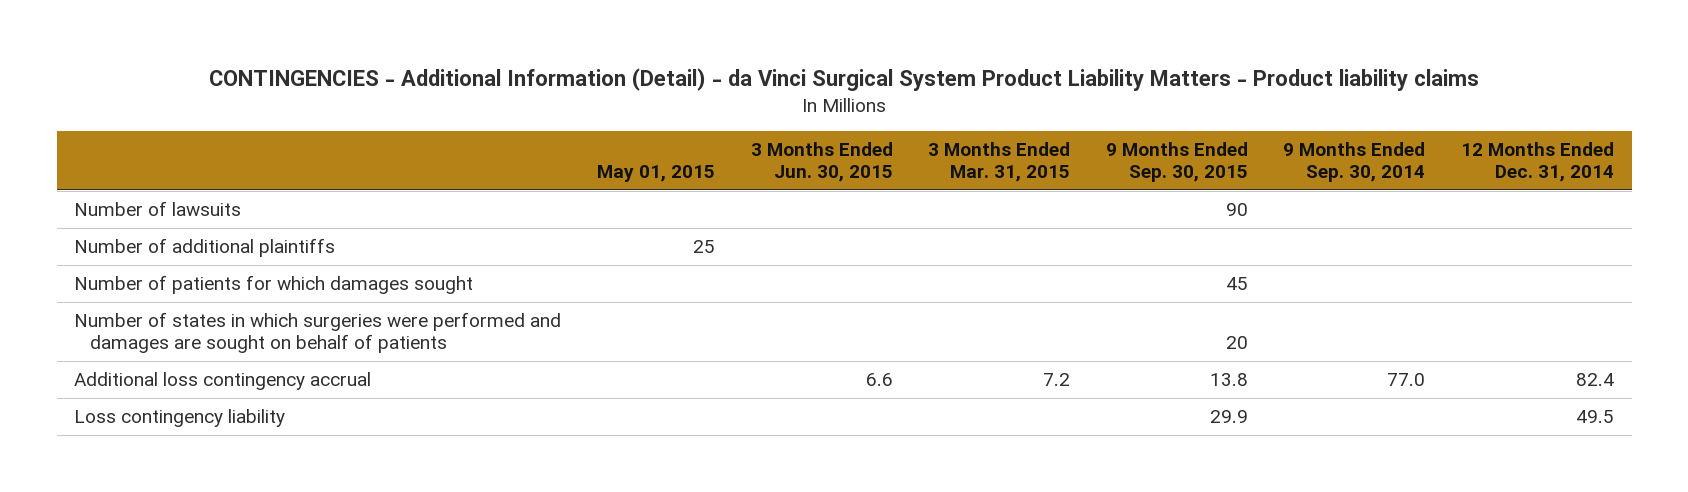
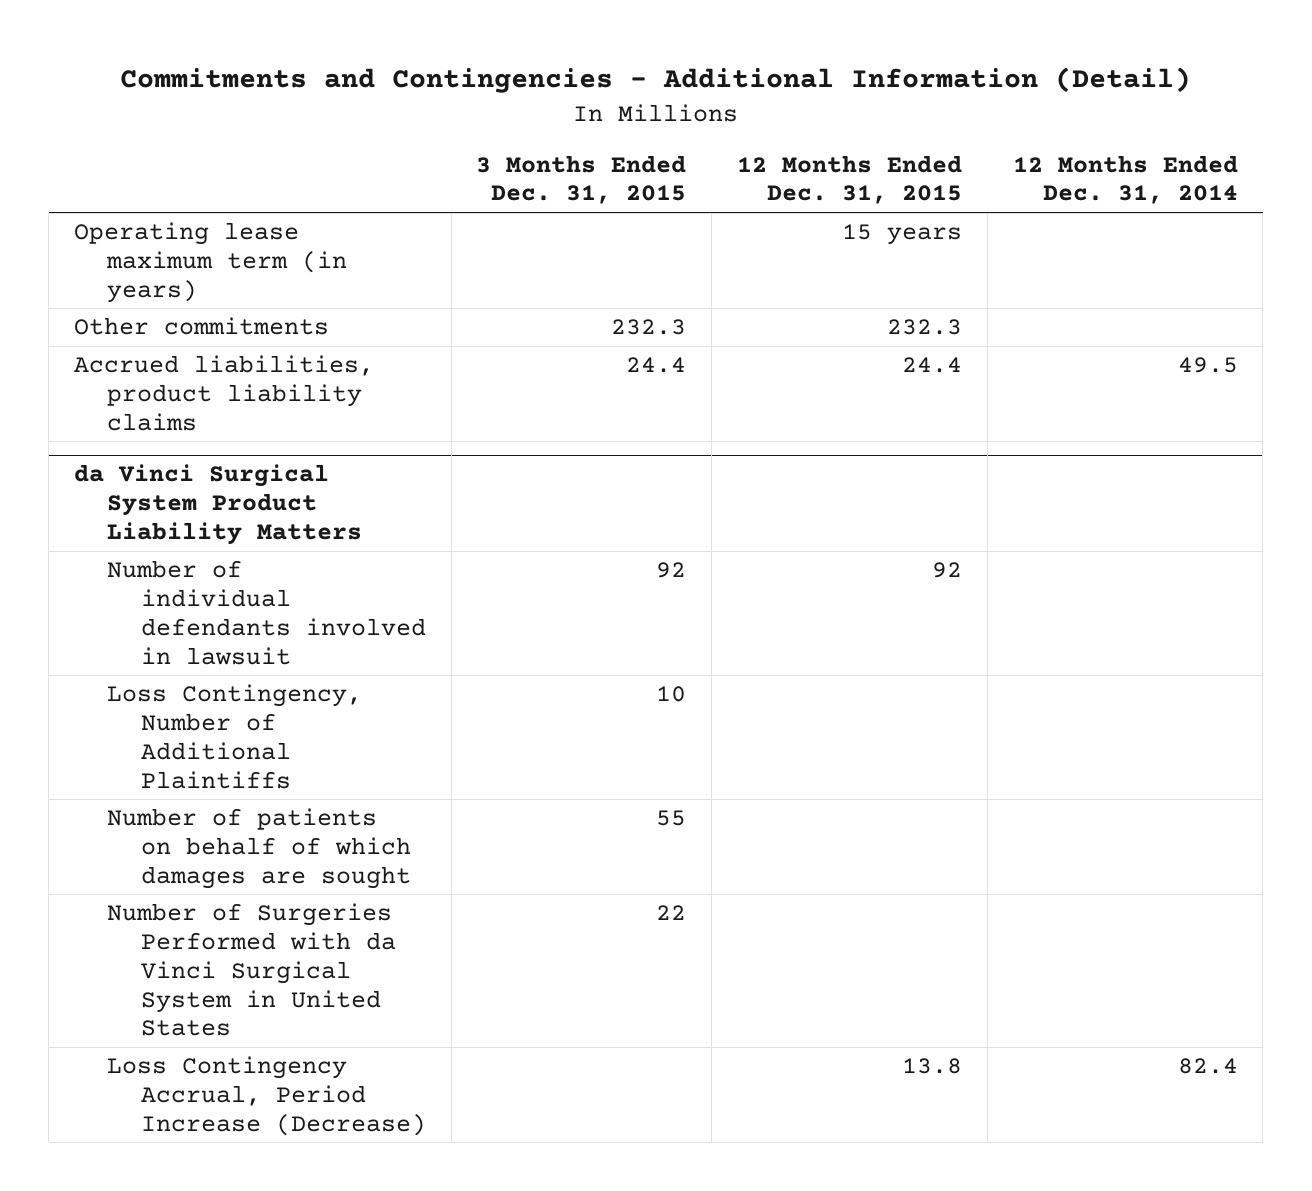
- CONTINGENCIES - Additional Information (Detail) - da Vinci Surgical System Product Liability Matters - Product liability claims
+ Commitments and Contingencies - Additional Information (Detail)
- | May 01, 2015 | 3 Months Ended Jun. 30, 2015 | 3 Months Ended Mar. 31, 2015 | 9 Months Ended Sep. 30, 2015 | 9 Months Ended Sep. 30, 2014 | 12 Months Ended Dec. 31, 2014
+ | 3 Months Ended Dec. 31, 2015 | 12 Months Ended Dec. 31, 2015 | 12 Months Ended Dec. 31, 2014
- Number of lawsuits | | | | 90 | |
- Number of additional plaintiffs | 25 | | | | |
- Number of patients for which damages sought | | | | 45 | |
- Number of states in which surgeries were performed and damages are sought on behalf of patients | | | | 20 | |
- Additional loss contingency accrual | | 6.6 | 7.2 | 13.8 | 77.0 | 82.4
- Loss contingency liability | | | | 29.9 | | 49.5
+ Operating lease maximum term (in years) | | 15 years |
+ Other commitments | 232.3 | 232.3 |
+ Accrued liabilities, product liability claims | 24.4 | 24.4 | 49.5
+ da Vinci Surgical System Product Liability Matters
+ Number of individual defendants involved in lawsuit | 92 | 92 |
+ Loss Contingency, Number of Additional Plaintiffs | 10 | |
+ Number of patients on behalf of which damages are sought | 55 | |
+ Number of Surgeries Performed with da Vinci Surgical System in United States | 22 | |
+ Loss Contingency Accrual, Period Increase (Decrease) | | 13.8 | 82.4

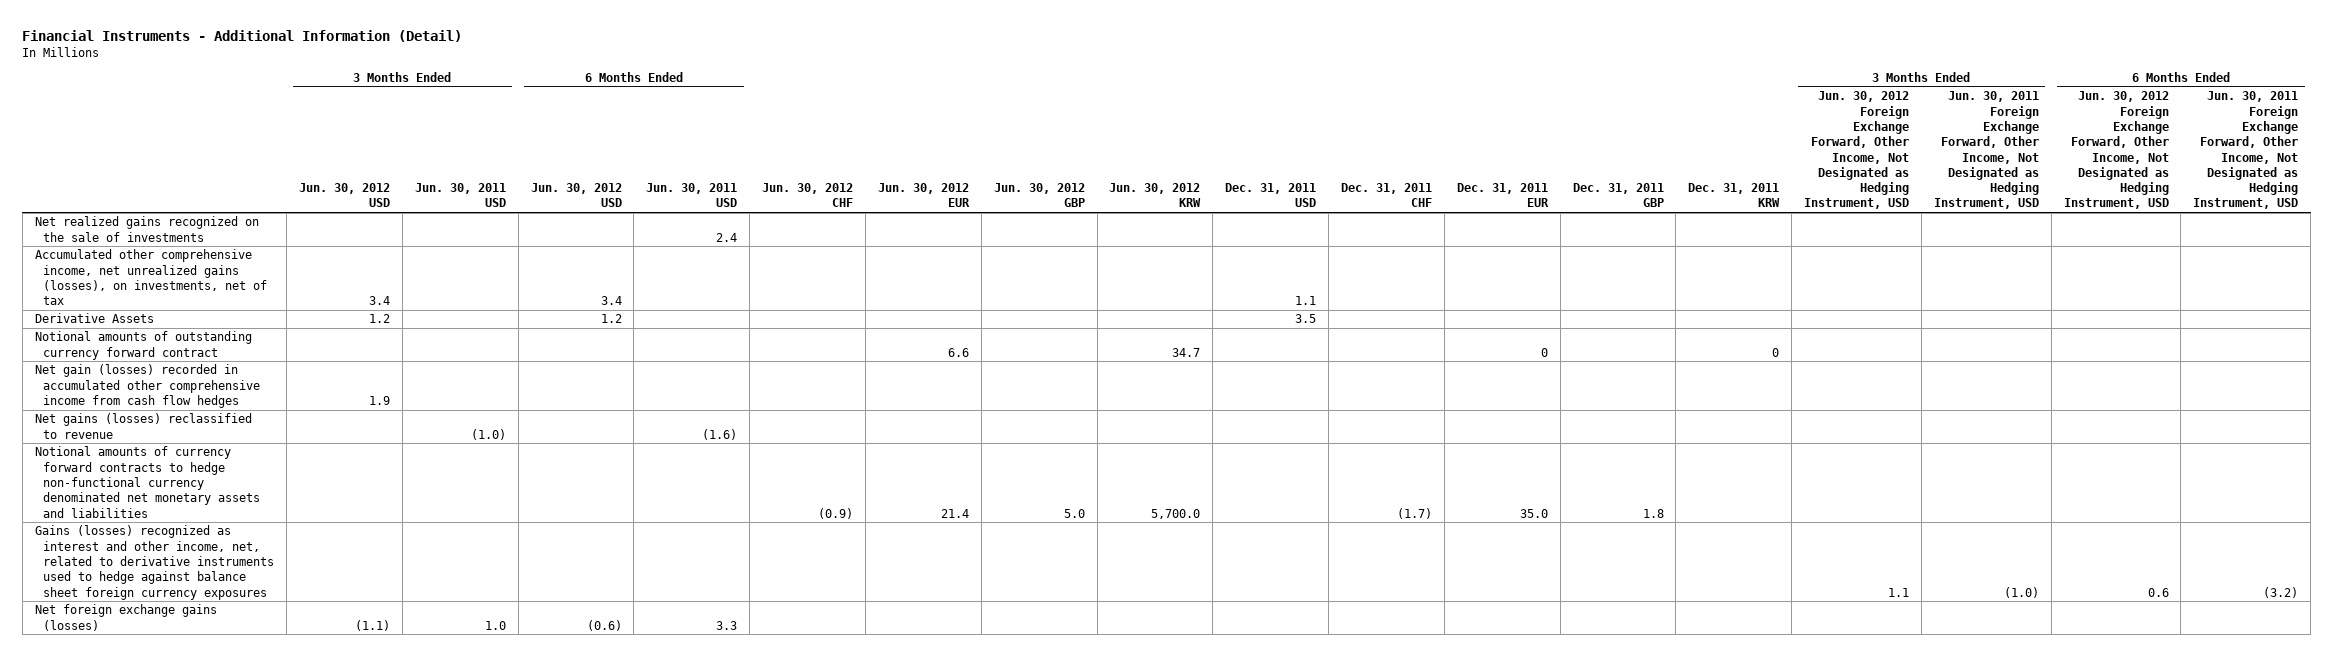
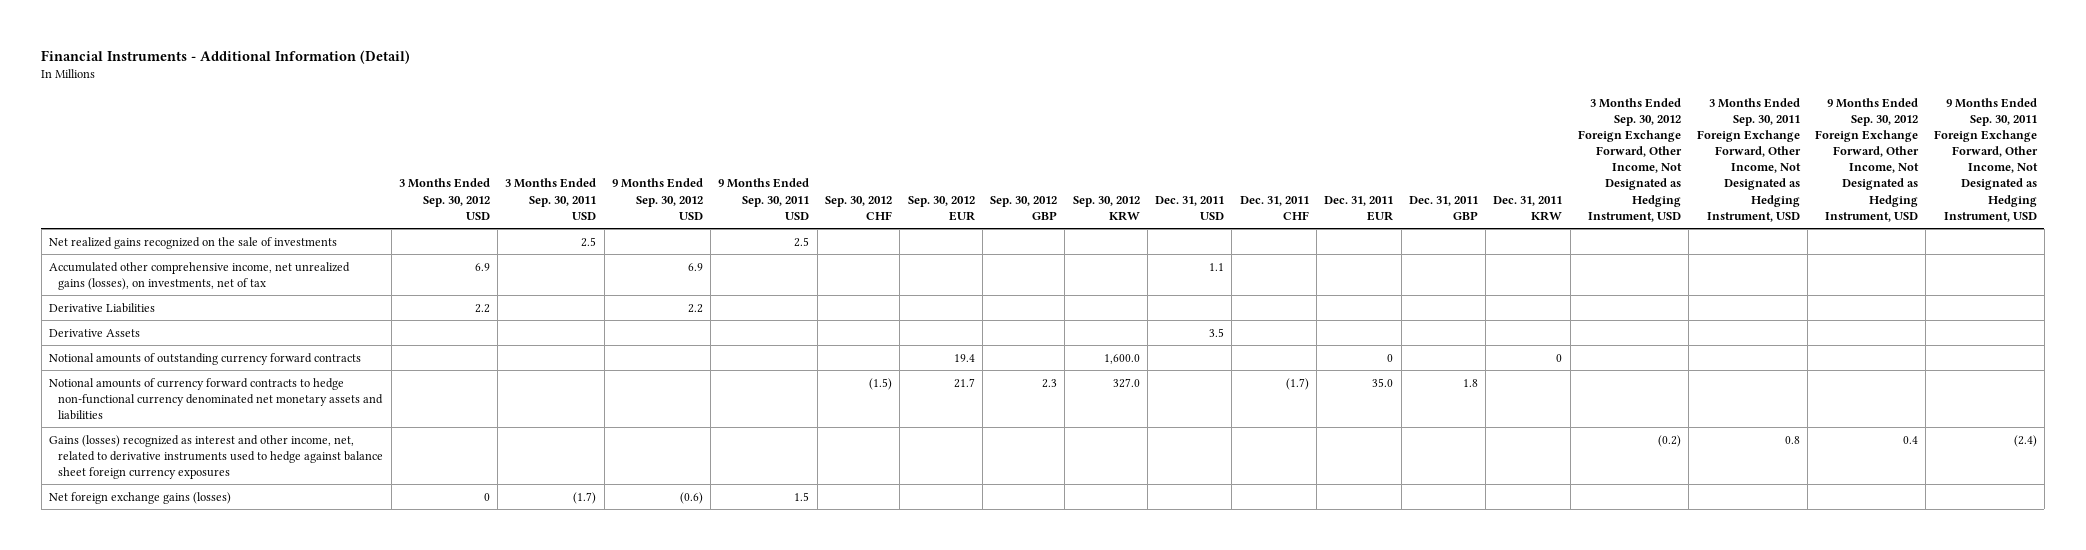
- | 3 Months Ended Jun. 30, 2012 USD | 3 Months Ended Jun. 30, 2011 USD | 6 Months Ended Jun. 30, 2012 USD | 6 Months Ended Jun. 30, 2011 USD | Jun. 30, 2012 CHF | Jun. 30, 2012 EUR | Jun. 30, 2012 GBP | Jun. 30, 2012 KRW | Dec. 31, 2011 USD | Dec. 31, 2011 CHF | Dec. 31, 2011 EUR | Dec. 31, 2011 GBP | Dec. 31, 2011 KRW | 3 Months Ended Jun. 30, 2012 Foreign Exchange Forward, Other Income, Not Designated as Hedging Instrument, USD | 3 Months Ended Jun. 30, 2011 Foreign Exchange Forward, Other Income, Not Designated as Hedging Instrument, USD | 6 Months Ended Jun. 30, 2012 Foreign Exchange Forward, Other Income, Not Designated as Hedging Instrument, USD | 6 Months Ended Jun. 30, 2011 Foreign Exchange Forward, Other Income, Not Designated as Hedging Instrument, USD
+ | 3 Months Ended Sep. 30, 2012 USD | 3 Months Ended Sep. 30, 2011 USD | 9 Months Ended Sep. 30, 2012 USD | 9 Months Ended Sep. 30, 2011 USD | Sep. 30, 2012 CHF | Sep. 30, 2012 EUR | Sep. 30, 2012 GBP | Sep. 30, 2012 KRW | Dec. 31, 2011 USD | Dec. 31, 2011 CHF | Dec. 31, 2011 EUR | Dec. 31, 2011 GBP | Dec. 31, 2011 KRW | 3 Months Ended Sep. 30, 2012 Foreign Exchange Forward, Other Income, Not Designated as Hedging Instrument, USD | 3 Months Ended Sep. 30, 2011 Foreign Exchange Forward, Other Income, Not Designated as Hedging Instrument, USD | 9 Months Ended Sep. 30, 2012 Foreign Exchange Forward, Other Income, Not Designated as Hedging Instrument, USD | 9 Months Ended Sep. 30, 2011 Foreign Exchange Forward, Other Income, Not Designated as Hedging Instrument, USD
+ Derivative Liabilities | 2.2 | | 2.2 | | | | | | | | | | | | | |
- Notional amounts of outstanding currency forward contract | | | | | | 6.6 | | 34.7 | | | 0 | | 0 | | | |
- Net gain (losses) recorded in accumulated other comprehensive income from cash flow hedges | 1.9 | | | | | | | | | | | | | | | |
- Net gains (losses) reclassified to revenue | | (1.0) | | (1.6) | | | | | | | | | | | | |
+ Notional amounts of outstanding currency forward contracts | | | | | | 19.4 | | 1,600.0 | | | 0 | | 0 | | | |

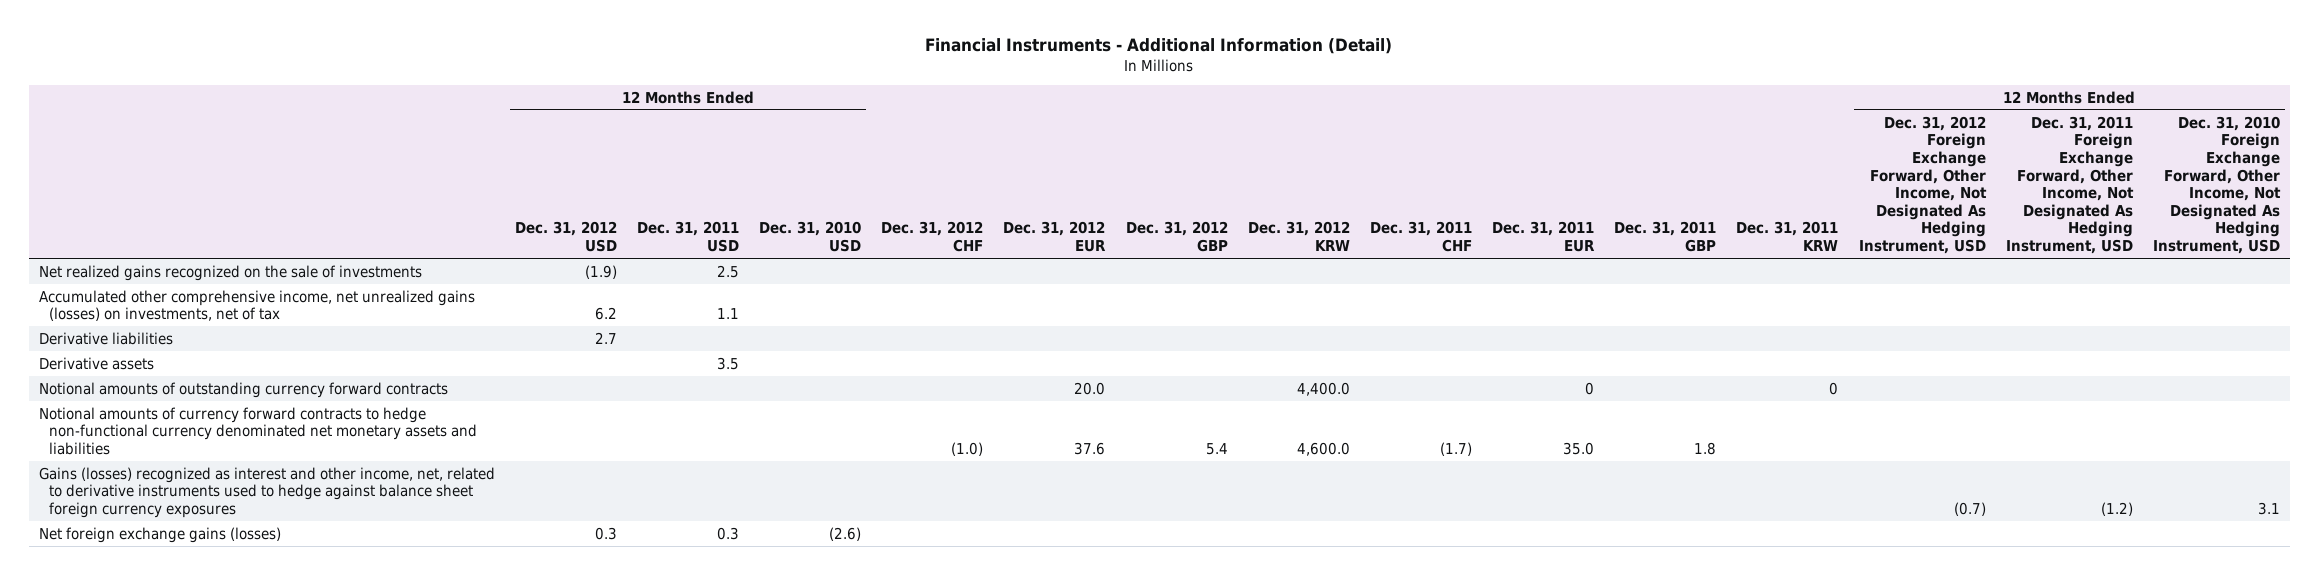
- | 3 Months Ended Sep. 30, 2012 USD | 3 Months Ended Sep. 30, 2011 USD | 9 Months Ended Sep. 30, 2012 USD | 9 Months Ended Sep. 30, 2011 USD | Sep. 30, 2012 CHF | Sep. 30, 2012 EUR | Sep. 30, 2012 GBP | Sep. 30, 2012 KRW | Dec. 31, 2011 USD | Dec. 31, 2011 CHF | Dec. 31, 2011 EUR | Dec. 31, 2011 GBP | Dec. 31, 2011 KRW | 3 Months Ended Sep. 30, 2012 Foreign Exchange Forward, Other Income, Not Designated as Hedging Instrument, USD | 3 Months Ended Sep. 30, 2011 Foreign Exchange Forward, Other Income, Not Designated as Hedging Instrument, USD | 9 Months Ended Sep. 30, 2012 Foreign Exchange Forward, Other Income, Not Designated as Hedging Instrument, USD | 9 Months Ended Sep. 30, 2011 Foreign Exchange Forward, Other Income, Not Designated as Hedging Instrument, USD
+ | 12 Months Ended Dec. 31, 2012 USD | 12 Months Ended Dec. 31, 2011 USD | 12 Months Ended Dec. 31, 2010 USD | Dec. 31, 2012 CHF | Dec. 31, 2012 EUR | Dec. 31, 2012 GBP | Dec. 31, 2012 KRW | Dec. 31, 2011 CHF | Dec. 31, 2011 EUR | Dec. 31, 2011 GBP | Dec. 31, 2011 KRW | 12 Months Ended Dec. 31, 2012 Foreign Exchange Forward, Other Income, Not Designated As Hedging Instrument, USD | 12 Months Ended Dec. 31, 2011 Foreign Exchange Forward, Other Income, Not Designated As Hedging Instrument, USD | 12 Months Ended Dec. 31, 2010 Foreign Exchange Forward, Other Income, Not Designated As Hedging Instrument, USD
- Accumulated other comprehensive income, net unrealized gains (losses), on investments, net of tax | 6.9 | | 6.9 | | | | | | 1.1 | | | | | | | |
- Derivative Liabilities | 2.2 | | 2.2 | | | | | | | | | | | | | |
- Derivative Assets | | | | | | | | | 3.5 | | | | | | | |
+ Accumulated other comprehensive income, net unrealized gains (losses) on investments, net of tax | 6.2 | 1.1 | | | | | | | | | | | |
+ Derivative liabilities | 2.7 | | | | | | | | | | | | |
+ Derivative assets | | 3.5 | | | | | | | | | | | |

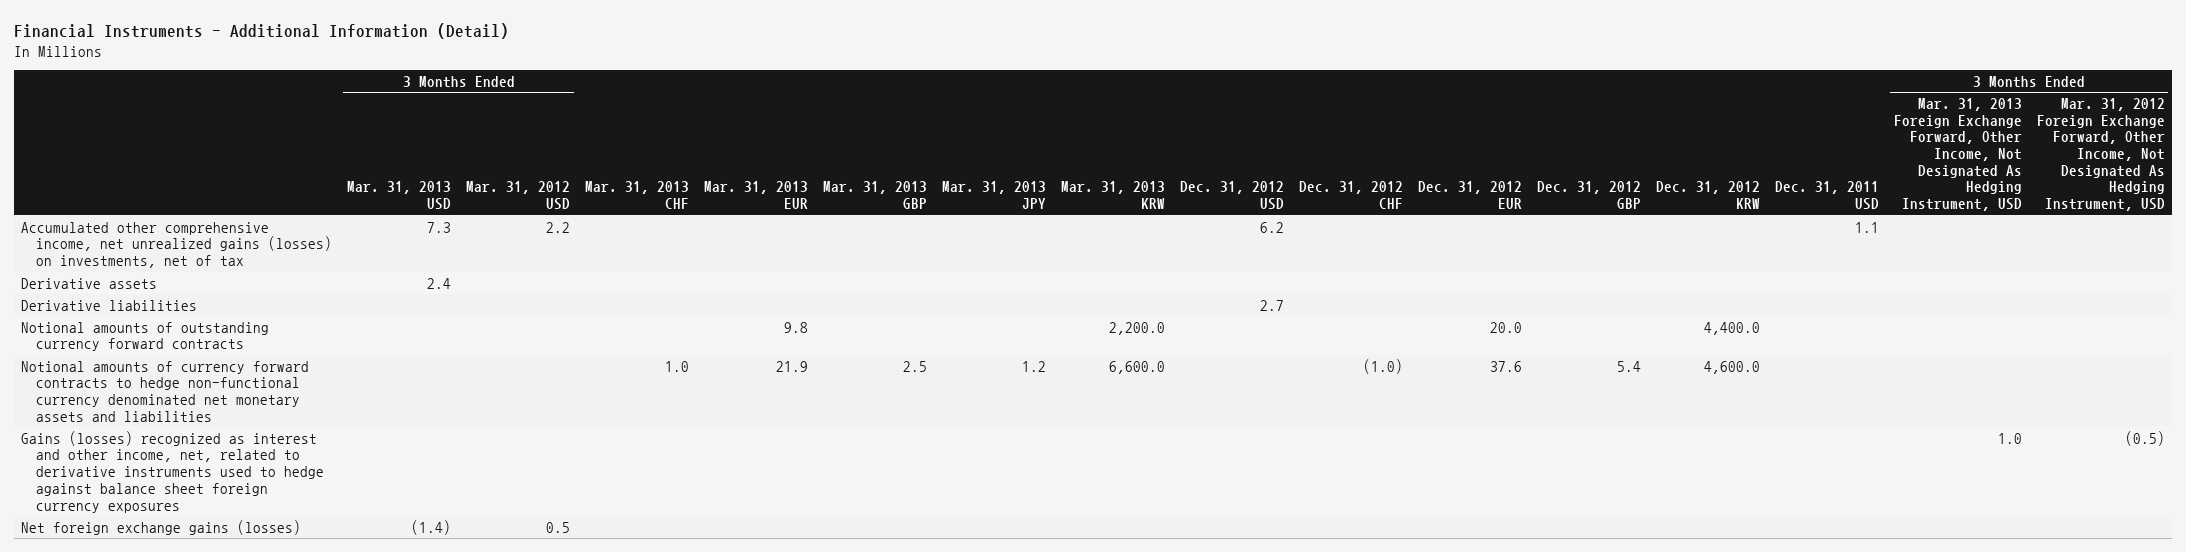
- | 12 Months Ended Dec. 31, 2012 USD | 12 Months Ended Dec. 31, 2011 USD | 12 Months Ended Dec. 31, 2010 USD | Dec. 31, 2012 CHF | Dec. 31, 2012 EUR | Dec. 31, 2012 GBP | Dec. 31, 2012 KRW | Dec. 31, 2011 CHF | Dec. 31, 2011 EUR | Dec. 31, 2011 GBP | Dec. 31, 2011 KRW | 12 Months Ended Dec. 31, 2012 Foreign Exchange Forward, Other Income, Not Designated As Hedging Instrument, USD | 12 Months Ended Dec. 31, 2011 Foreign Exchange Forward, Other Income, Not Designated As Hedging Instrument, USD | 12 Months Ended Dec. 31, 2010 Foreign Exchange Forward, Other Income, Not Designated As Hedging Instrument, USD
+ | 3 Months Ended Mar. 31, 2013 USD | 3 Months Ended Mar. 31, 2012 USD | Mar. 31, 2013 CHF | Mar. 31, 2013 EUR | Mar. 31, 2013 GBP | Mar. 31, 2013 JPY | Mar. 31, 2013 KRW | Dec. 31, 2012 USD | Dec. 31, 2012 CHF | Dec. 31, 2012 EUR | Dec. 31, 2012 GBP | Dec. 31, 2012 KRW | Dec. 31, 2011 USD | 3 Months Ended Mar. 31, 2013 Foreign Exchange Forward, Other Income, Not Designated As Hedging Instrument, USD | 3 Months Ended Mar. 31, 2012 Foreign Exchange Forward, Other Income, Not Designated As Hedging Instrument, USD
- Net realized gains recognized on the sale of investments | (1.9) | 2.5 | | | | | | | | | | | |
moved down: Derivative liabilities | | | | | | | | 2.7 | | | | | | |

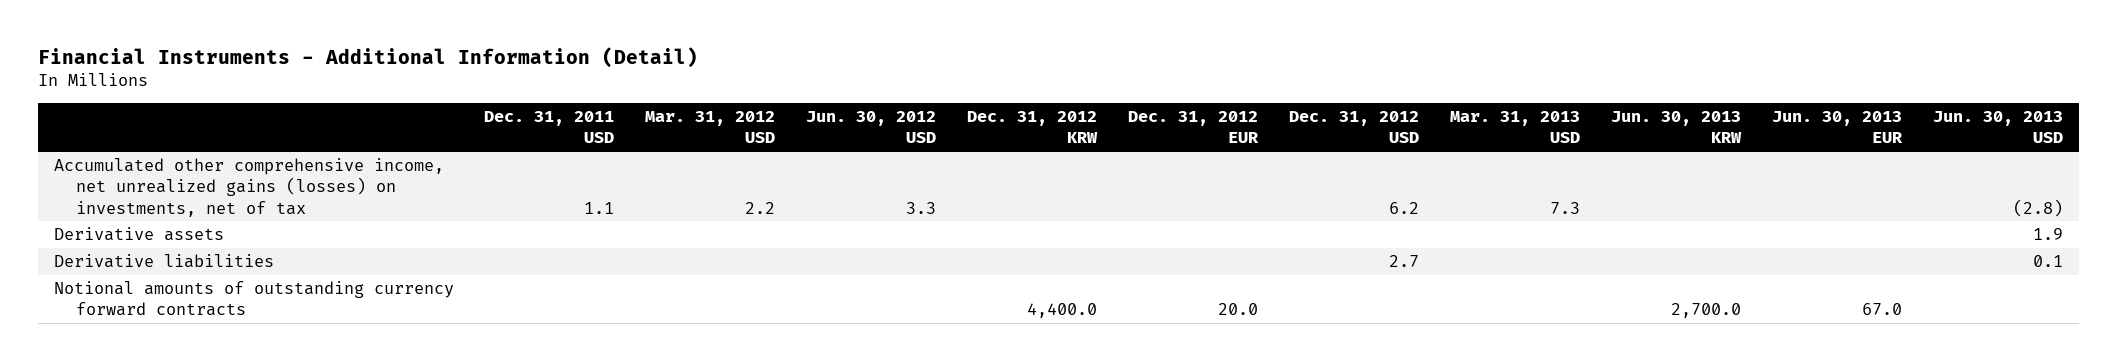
- | 3 Months Ended Mar. 31, 2013 USD | 3 Months Ended Mar. 31, 2012 USD | Mar. 31, 2013 CHF | Mar. 31, 2013 EUR | Mar. 31, 2013 GBP | Mar. 31, 2013 JPY | Mar. 31, 2013 KRW | Dec. 31, 2012 USD | Dec. 31, 2012 CHF | Dec. 31, 2012 EUR | Dec. 31, 2012 GBP | Dec. 31, 2012 KRW | Dec. 31, 2011 USD | 3 Months Ended Mar. 31, 2013 Foreign Exchange Forward, Other Income, Not Designated As Hedging Instrument, USD | 3 Months Ended Mar. 31, 2012 Foreign Exchange Forward, Other Income, Not Designated As Hedging Instrument, USD
+ | Dec. 31, 2011 USD | Mar. 31, 2012 USD | Jun. 30, 2012 USD | Dec. 31, 2012 KRW | Dec. 31, 2012 EUR | Dec. 31, 2012 USD | Mar. 31, 2013 USD | Jun. 30, 2013 KRW | Jun. 30, 2013 EUR | Jun. 30, 2013 USD
- Notional amounts of currency forward contracts to hedge non-functional currency denominated net monetary assets and liabilities | | | 1.0 | 21.9 | 2.5 | 1.2 | 6,600.0 | | (1.0) | 37.6 | 5.4 | 4,600.0 | | |
- Gains (losses) recognized as interest and other income, net, related to derivative instruments used to hedge against balance sheet foreign currency exposures | | | | | | | | | | | | | | 1.0 | (0.5)
- Net foreign exchange gains (losses) | (1.4) | 0.5 | | | | | | | | | | | | |

